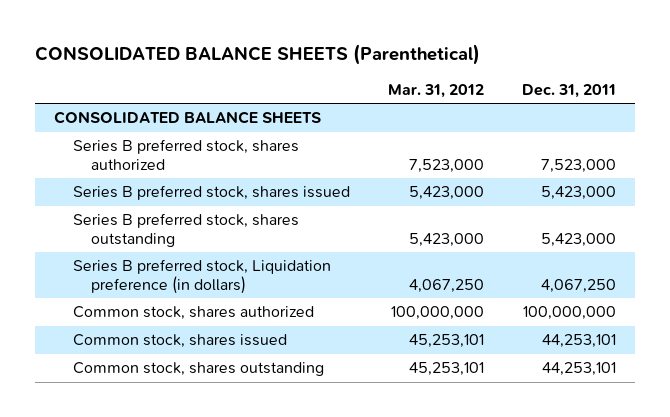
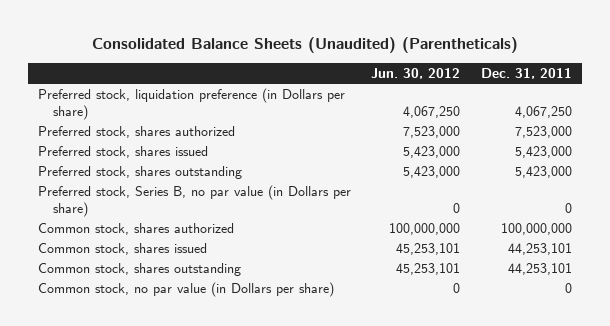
- CONSOLIDATED BALANCE SHEETS (Parenthetical)
+ Consolidated Balance Sheets (Unaudited) (Parentheticals)
- | Mar. 31, 2012 | Dec. 31, 2011
+ | Jun. 30, 2012 | Dec. 31, 2011
- CONSOLIDATED BALANCE SHEETS
- Series B preferred stock, shares authorized | 7,523,000 | 7,523,000
- Series B preferred stock, shares issued | 5,423,000 | 5,423,000
- Series B preferred stock, shares outstanding | 5,423,000 | 5,423,000
- Series B preferred stock, Liquidation preference (in dollars) | 4,067,250 | 4,067,250
+ Preferred stock, liquidation preference (in Dollars per share) | 4,067,250 | 4,067,250
+ Preferred stock, shares authorized | 7,523,000 | 7,523,000
+ Preferred stock, shares issued | 5,423,000 | 5,423,000
+ Preferred stock, shares outstanding | 5,423,000 | 5,423,000
+ Preferred stock, Series B, no par value (in Dollars per share) | 0 | 0
+ Common stock, no par value (in Dollars per share) | 0 | 0

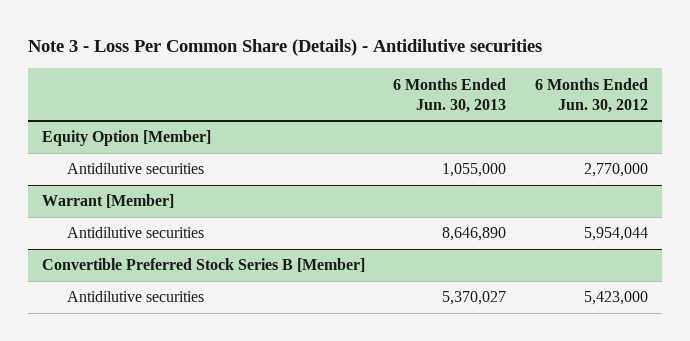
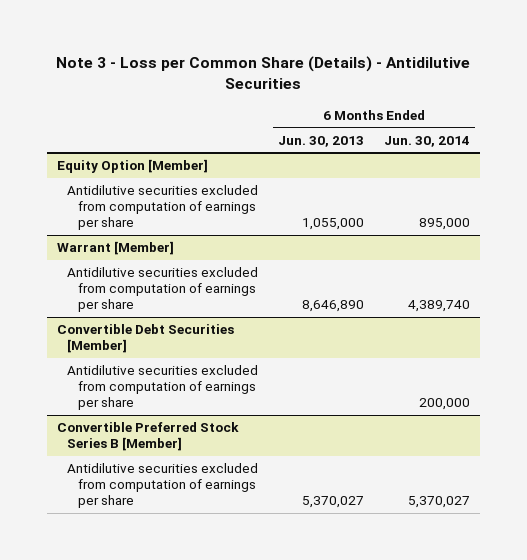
- Note 3 - Loss Per Common Share (Details) - Antidilutive securities
+ Note 3 - Loss per Common Share (Details) - Antidilutive Securities
- | 6 Months Ended Jun. 30, 2013 | 6 Months Ended Jun. 30, 2012
+ | 6 Months Ended Jun. 30, 2013 | 6 Months Ended Jun. 30, 2014
@ Equity Option [Member]
- Antidilutive securities | 1,055,000 | 2,770,000
+ Antidilutive securities excluded from computation of earnings per share | 1,055,000 | 895,000
@ Warrant [Member]
- Antidilutive securities | 8,646,890 | 5,954,044
+ Antidilutive securities excluded from computation of earnings per share | 8,646,890 | 4,389,740
+ Convertible Debt Securities [Member]
+ Antidilutive securities excluded from computation of earnings per share | | 200,000
@ Convertible Preferred Stock Series B [Member]
- Antidilutive securities | 5,370,027 | 5,423,000
+ Antidilutive securities excluded from computation of earnings per share | 5,370,027 | 5,370,027

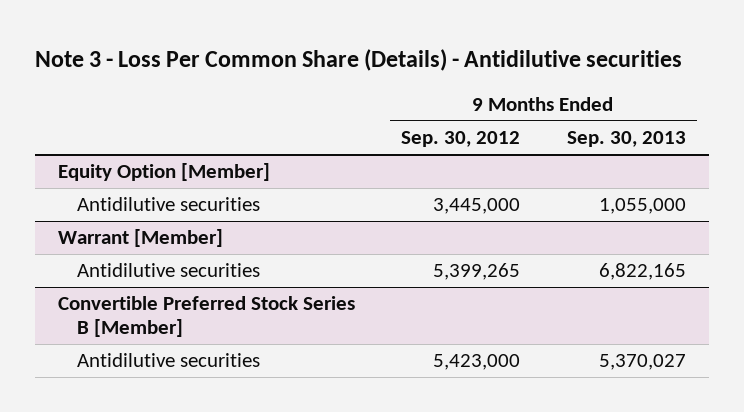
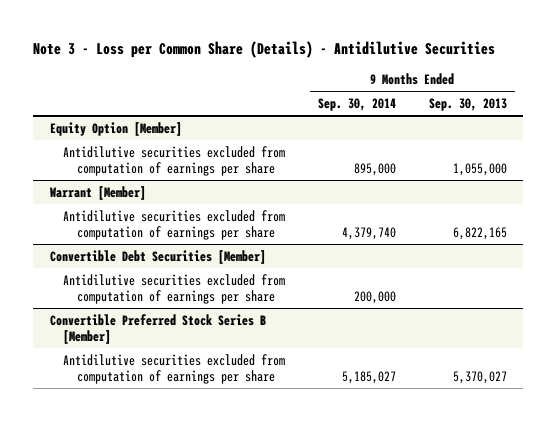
- Note 3 - Loss Per Common Share (Details) - Antidilutive securities
+ Note 3 - Loss per Common Share (Details) - Antidilutive Securities
- | 9 Months Ended Sep. 30, 2012 | 9 Months Ended Sep. 30, 2013
+ | 9 Months Ended Sep. 30, 2014 | 9 Months Ended Sep. 30, 2013
@ Equity Option [Member]
- Antidilutive securities | 3,445,000 | 1,055,000
+ Antidilutive securities excluded from computation of earnings per share | 895,000 | 1,055,000
@ Warrant [Member]
- Antidilutive securities | 5,399,265 | 6,822,165
+ Antidilutive securities excluded from computation of earnings per share | 4,379,740 | 6,822,165
+ Convertible Debt Securities [Member]
+ Antidilutive securities excluded from computation of earnings per share | 200,000 |
@ Convertible Preferred Stock Series B [Member]
- Antidilutive securities | 5,423,000 | 5,370,027
+ Antidilutive securities excluded from computation of earnings per share | 5,185,027 | 5,370,027

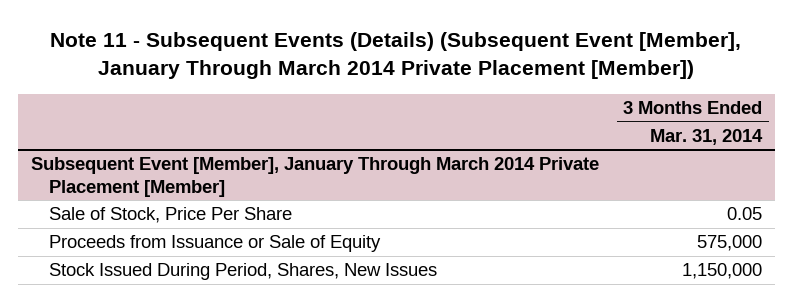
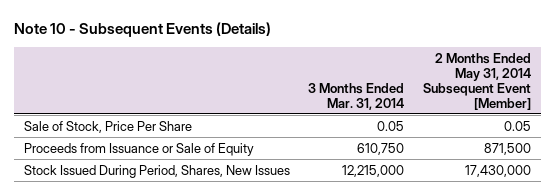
- Note 11 - Subsequent Events (Details) (Subsequent Event [Member], January Through March 2014 Private Placement [Member])
+ Note 10 - Subsequent Events (Details)
- | 3 Months Ended Mar. 31, 2014
+ | 3 Months Ended Mar. 31, 2014 | 2 Months Ended May 31, 2014 Subsequent Event [Member]
- Subsequent Event [Member], January Through March 2014 Private Placement [Member]
- Proceeds from Issuance or Sale of Equity | 575,000
- Stock Issued During Period, Shares, New Issues | 1,150,000
+ Proceeds from Issuance or Sale of Equity | 610,750 | 871,500
+ Stock Issued During Period, Shares, New Issues | 12,215,000 | 17,430,000

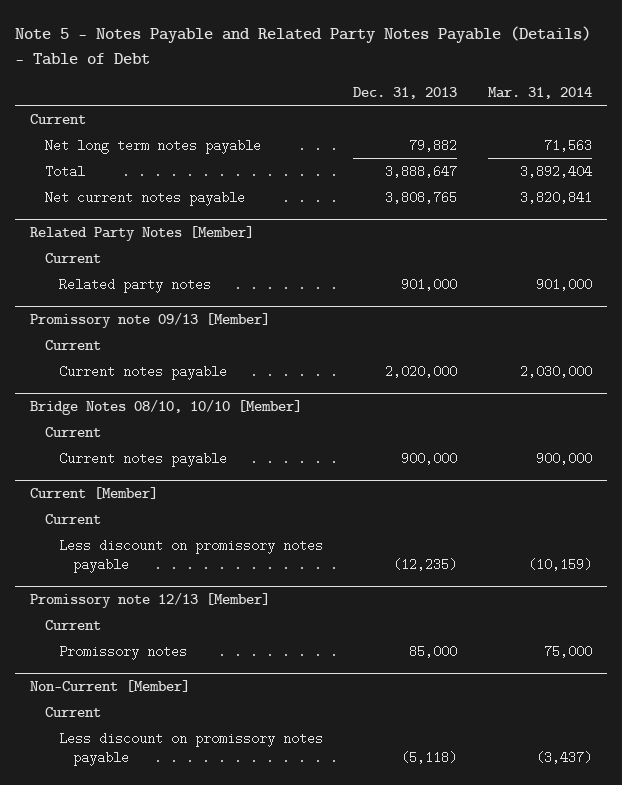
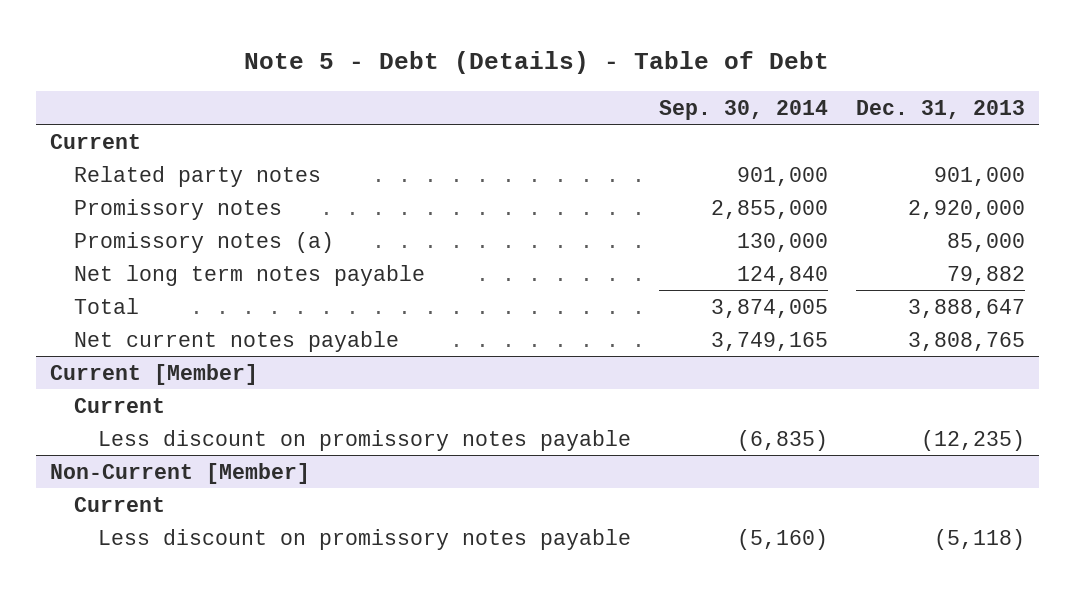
- Note 5 - Notes Payable and Related Party Notes Payable (Details) - Table of Debt
+ Note 5 - Debt (Details) - Table of Debt
- | Dec. 31, 2013 | Mar. 31, 2014
+ | Sep. 30, 2014 | Dec. 31, 2013
+ Related party notes | 901,000 | 901,000
+ Promissory notes | 2,855,000 | 2,920,000
+ Promissory notes (a) | 130,000 | 85,000
- Related Party Notes [Member]
- Current
- Related party notes | 901,000 | 901,000
- Promissory note 09/13 [Member]
- Current
- Current notes payable | 2,020,000 | 2,030,000
- Bridge Notes 08/10, 10/10 [Member]
- Current
- Current notes payable | 900,000 | 900,000
- Promissory note 12/13 [Member]
- Current
- Promissory notes | 85,000 | 75,000

